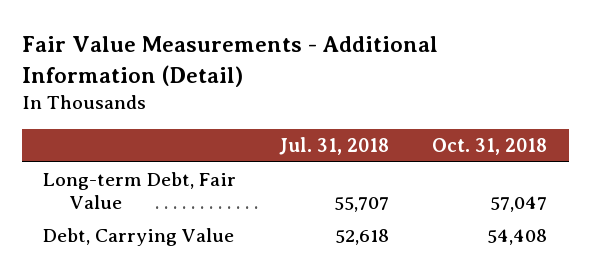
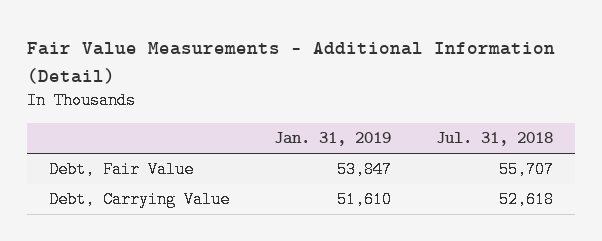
- | Jul. 31, 2018 | Oct. 31, 2018
+ | Jan. 31, 2019 | Jul. 31, 2018
- Long-term Debt, Fair Value | 55,707 | 57,047
+ Debt, Fair Value | 53,847 | 55,707

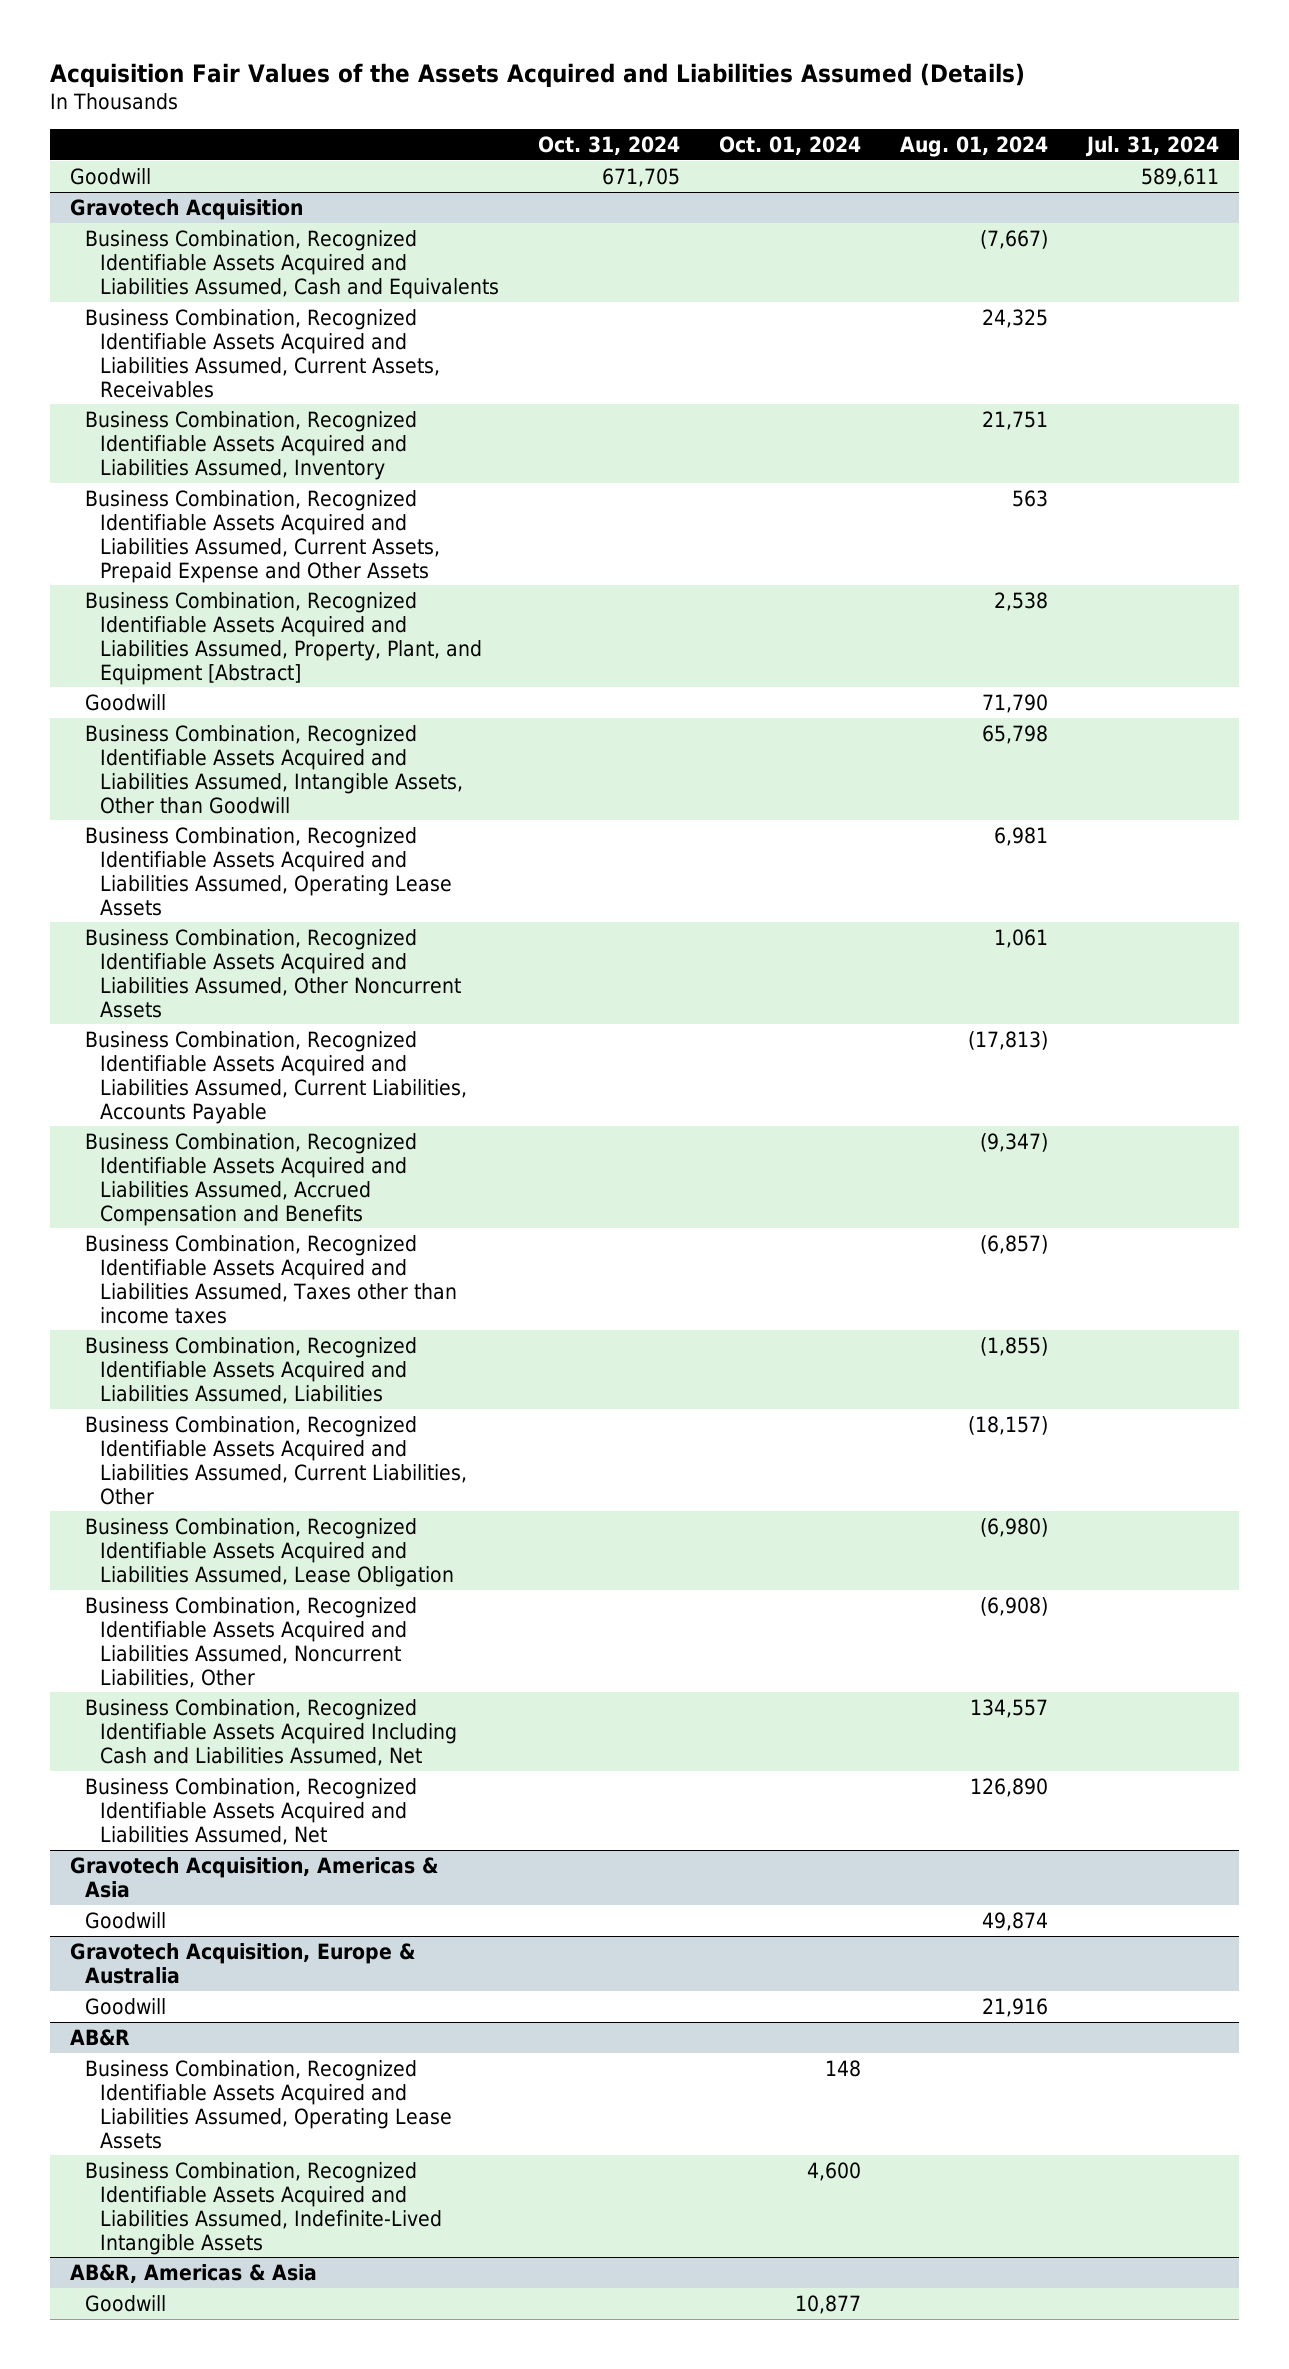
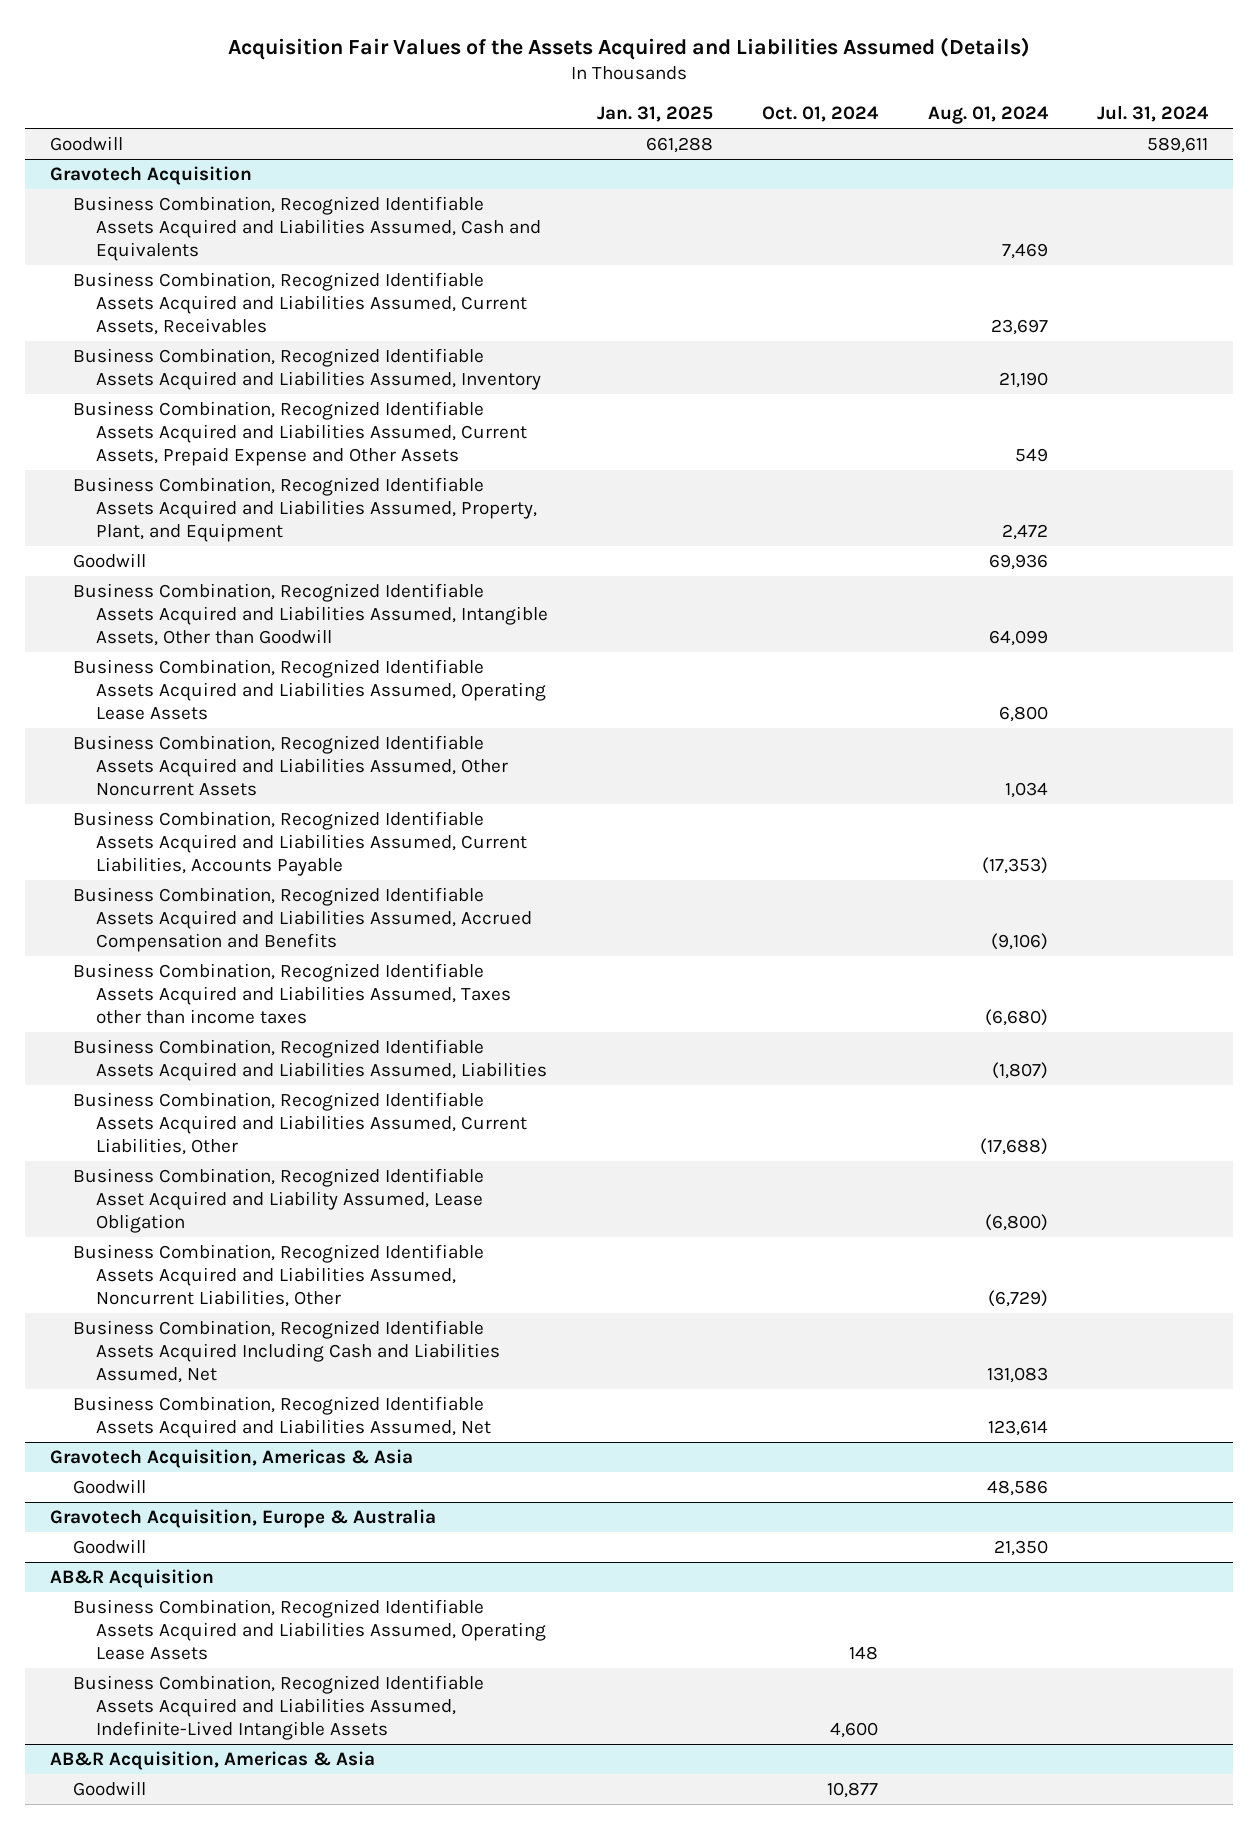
- | Oct. 31, 2024 | Oct. 01, 2024 | Aug. 01, 2024 | Jul. 31, 2024
+ | Jan. 31, 2025 | Oct. 01, 2024 | Aug. 01, 2024 | Jul. 31, 2024
@ Gravotech Acquisition
- Business Combination, Recognized Identifiable Assets Acquired and Liabilities Assumed, Cash and Equivalents | | | (7,667) |
- Business Combination, Recognized Identifiable Assets Acquired and Liabilities Assumed, Current Assets, Receivables | | | 24,325 |
- Business Combination, Recognized Identifiable Assets Acquired and Liabilities Assumed, Inventory | | | 21,751 |
- Business Combination, Recognized Identifiable Assets Acquired and Liabilities Assumed, Current Assets, Prepaid Expense and Other Assets | | | 563 |
- Business Combination, Recognized Identifiable Assets Acquired and Liabilities Assumed, Property, Plant, and Equipment [Abstract] | | | 2,538 |
- Goodwill | | | 71,790 |
- Business Combination, Recognized Identifiable Assets Acquired and Liabilities Assumed, Intangible Assets, Other than Goodwill | | | 65,798 |
- Business Combination, Recognized Identifiable Assets Acquired and Liabilities Assumed, Operating Lease Assets | | | 6,981 |
- Business Combination, Recognized Identifiable Assets Acquired and Liabilities Assumed, Other Noncurrent Assets | | | 1,061 |
- Business Combination, Recognized Identifiable Assets Acquired and Liabilities Assumed, Current Liabilities, Accounts Payable | | | (17,813) |
- Business Combination, Recognized Identifiable Assets Acquired and Liabilities Assumed, Accrued Compensation and Benefits | | | (9,347) |
- Business Combination, Recognized Identifiable Assets Acquired and Liabilities Assumed, Taxes other than income taxes | | | (6,857) |
- Business Combination, Recognized Identifiable Assets Acquired and Liabilities Assumed, Liabilities | | | (1,855) |
- Business Combination, Recognized Identifiable Assets Acquired and Liabilities Assumed, Current Liabilities, Other | | | (18,157) |
- Business Combination, Recognized Identifiable Assets Acquired and Liabilities Assumed, Lease Obligation | | | (6,980) |
- Business Combination, Recognized Identifiable Assets Acquired and Liabilities Assumed, Noncurrent Liabilities, Other | | | (6,908) |
- Business Combination, Recognized Identifiable Assets Acquired Including Cash and Liabilities Assumed, Net | | | 134,557 |
- Business Combination, Recognized Identifiable Assets Acquired and Liabilities Assumed, Net | | | 126,890 |
+ Business Combination, Recognized Identifiable Assets Acquired and Liabilities Assumed, Cash and Equivalents | | | 7,469 |
+ Business Combination, Recognized Identifiable Assets Acquired and Liabilities Assumed, Current Assets, Receivables | | | 23,697 |
+ Business Combination, Recognized Identifiable Assets Acquired and Liabilities Assumed, Inventory | | | 21,190 |
+ Business Combination, Recognized Identifiable Assets Acquired and Liabilities Assumed, Current Assets, Prepaid Expense and Other Assets | | | 549 |
+ Business Combination, Recognized Identifiable Assets Acquired and Liabilities Assumed, Property, Plant, and Equipment | | | 2,472 |
+ Goodwill | | | 69,936 |
+ Business Combination, Recognized Identifiable Assets Acquired and Liabilities Assumed, Intangible Assets, Other than Goodwill | | | 64,099 |
+ Business Combination, Recognized Identifiable Assets Acquired and Liabilities Assumed, Operating Lease Assets | | | 6,800 |
+ Business Combination, Recognized Identifiable Assets Acquired and Liabilities Assumed, Other Noncurrent Assets | | | 1,034 |
+ Business Combination, Recognized Identifiable Assets Acquired and Liabilities Assumed, Current Liabilities, Accounts Payable | | | (17,353) |
+ Business Combination, Recognized Identifiable Assets Acquired and Liabilities Assumed, Accrued Compensation and Benefits | | | (9,106) |
+ Business Combination, Recognized Identifiable Assets Acquired and Liabilities Assumed, Taxes other than income taxes | | | (6,680) |
+ Business Combination, Recognized Identifiable Assets Acquired and Liabilities Assumed, Liabilities | | | (1,807) |
+ Business Combination, Recognized Identifiable Assets Acquired and Liabilities Assumed, Current Liabilities, Other | | | (17,688) |
+ Business Combination, Recognized Identifiable Asset Acquired and Liability Assumed, Lease Obligation | | | (6,800) |
+ Business Combination, Recognized Identifiable Assets Acquired and Liabilities Assumed, Noncurrent Liabilities, Other | | | (6,729) |
+ Business Combination, Recognized Identifiable Assets Acquired Including Cash and Liabilities Assumed, Net | | | 131,083 |
+ Business Combination, Recognized Identifiable Assets Acquired and Liabilities Assumed, Net | | | 123,614 |
@ Gravotech Acquisition, Americas & Asia
- Goodwill | | | 49,874 |
+ Goodwill | | | 48,586 |
@ Gravotech Acquisition, Europe & Australia
- Goodwill | | | 21,916 |
- AB&R
@ Gravotech Acquisition, Europe & Australia
+ Goodwill | | | 21,350 |
+ AB&R Acquisition
- AB&R, Americas & Asia
+ AB&R Acquisition, Americas & Asia

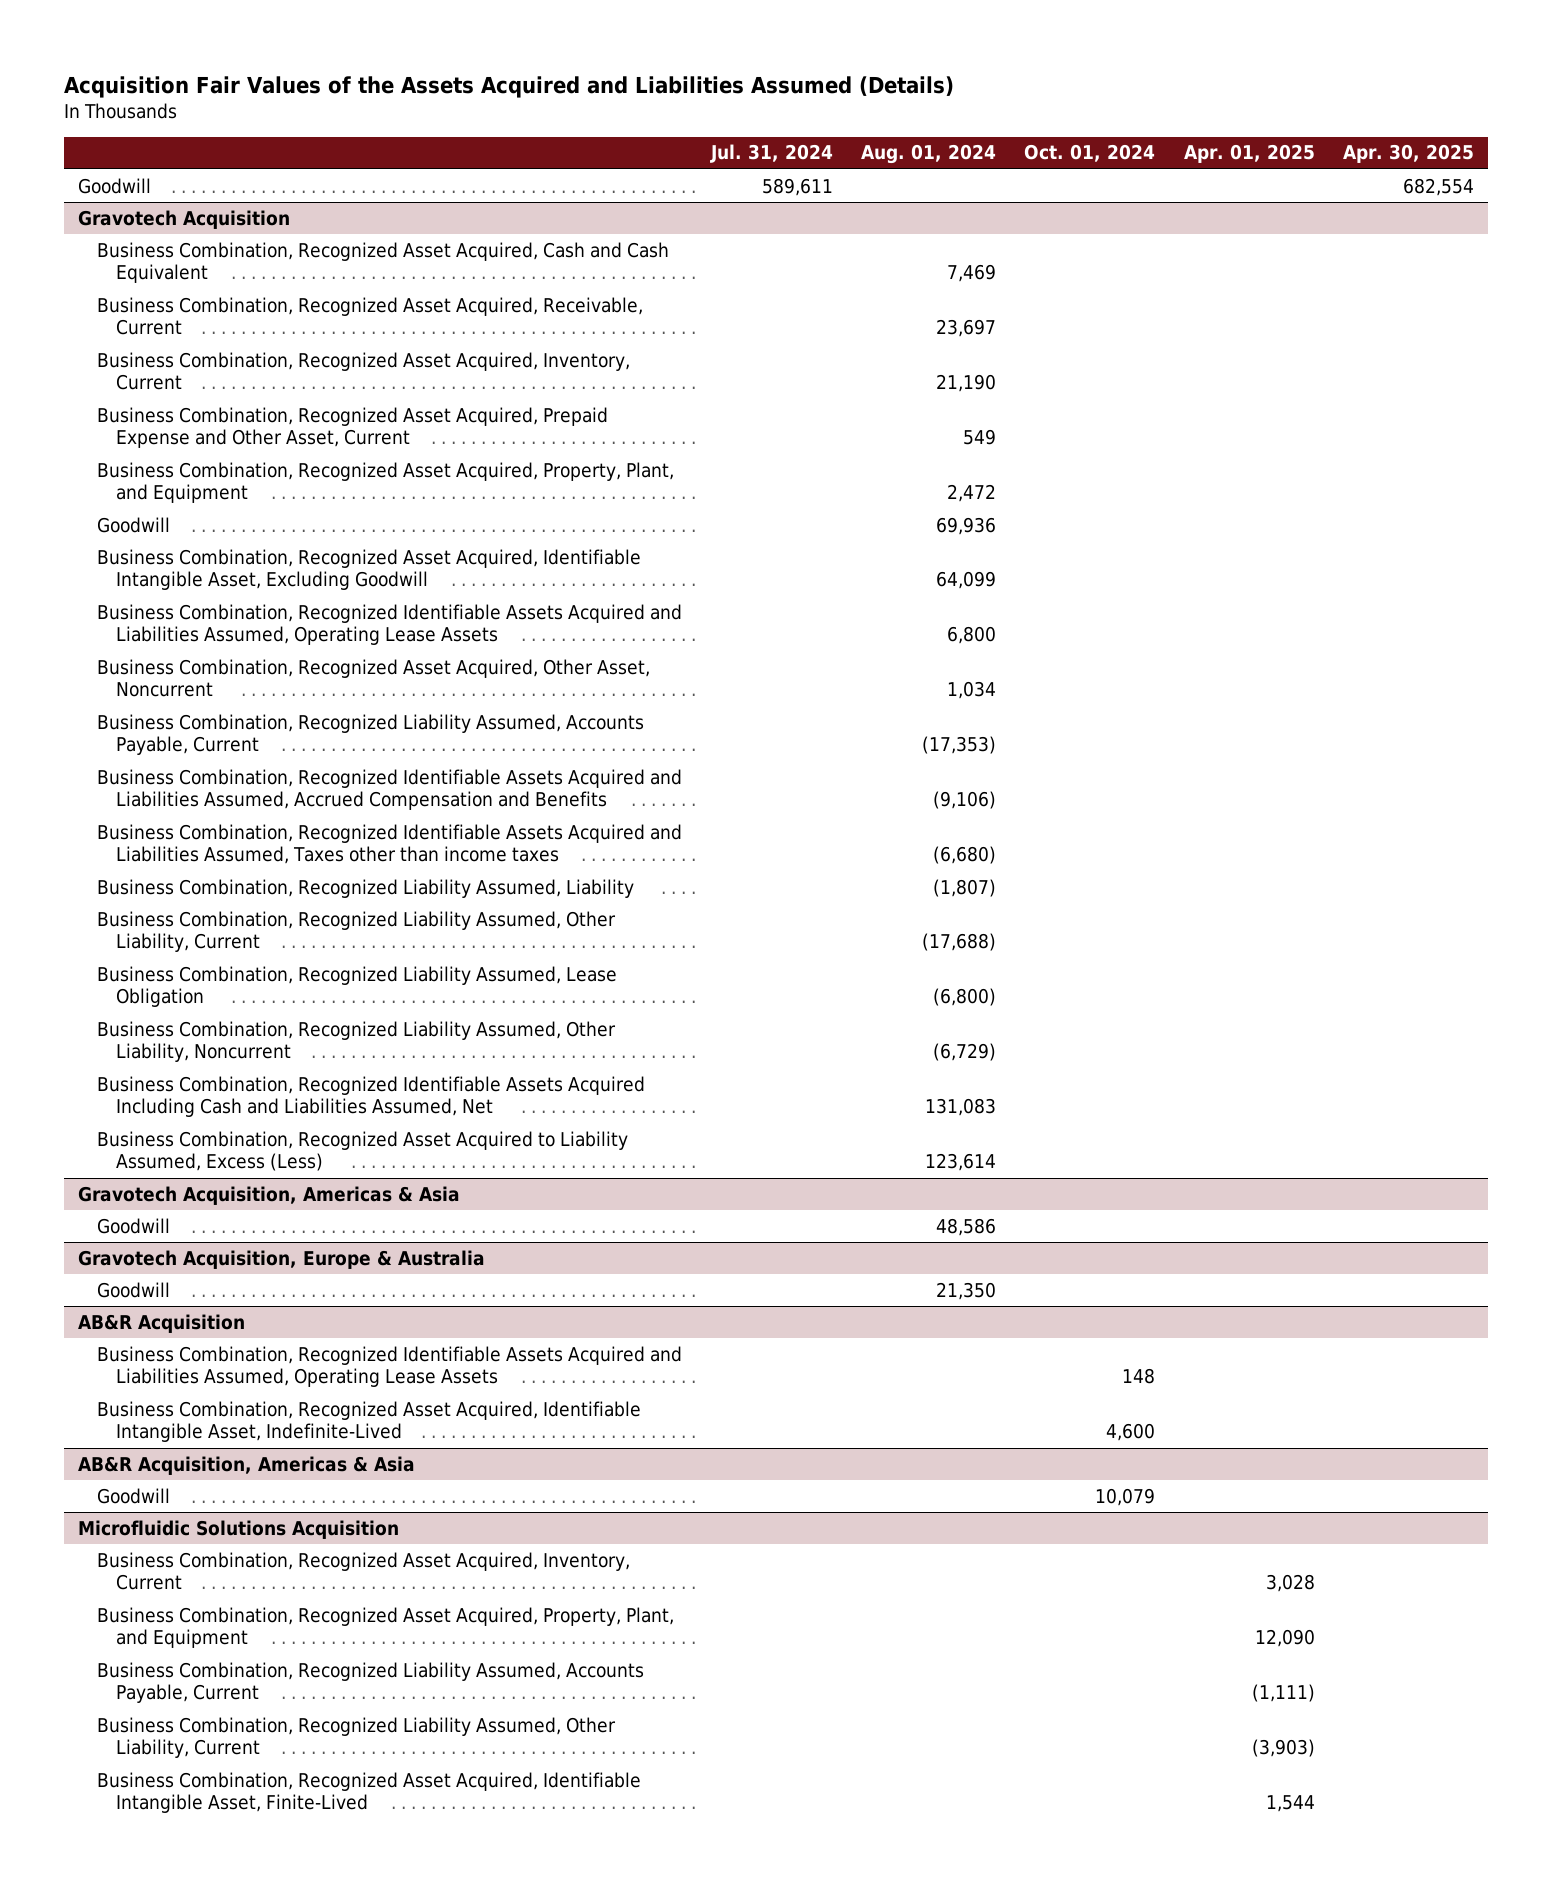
- | Jan. 31, 2025 | Oct. 01, 2024 | Aug. 01, 2024 | Jul. 31, 2024
+ | Jul. 31, 2024 | Aug. 01, 2024 | Oct. 01, 2024 | Apr. 01, 2025 | Apr. 30, 2025
@ Gravotech Acquisition
- Business Combination, Recognized Identifiable Assets Acquired and Liabilities Assumed, Cash and Equivalents | | | 7,469 |
- Business Combination, Recognized Identifiable Assets Acquired and Liabilities Assumed, Current Assets, Receivables | | | 23,697 |
- Business Combination, Recognized Identifiable Assets Acquired and Liabilities Assumed, Inventory | | | 21,190 |
- Business Combination, Recognized Identifiable Assets Acquired and Liabilities Assumed, Current Assets, Prepaid Expense and Other Assets | | | 549 |
- Business Combination, Recognized Identifiable Assets Acquired and Liabilities Assumed, Property, Plant, and Equipment | | | 2,472 |
+ Business Combination, Recognized Asset Acquired, Cash and Cash Equivalent | | 7,469 | | |
+ Business Combination, Recognized Asset Acquired, Receivable, Current | | 23,697 | | |
+ Business Combination, Recognized Asset Acquired, Inventory, Current | | 21,190 | | |
+ Business Combination, Recognized Asset Acquired, Prepaid Expense and Other Asset, Current | | 549 | | |
+ Business Combination, Recognized Asset Acquired, Property, Plant, and Equipment | | 2,472 | | |
- Business Combination, Recognized Identifiable Assets Acquired and Liabilities Assumed, Intangible Assets, Other than Goodwill | | | 64,099 |
+ Business Combination, Recognized Asset Acquired, Identifiable Intangible Asset, Excluding Goodwill | | 64,099 | | |
- Business Combination, Recognized Identifiable Assets Acquired and Liabilities Assumed, Other Noncurrent Assets | | | 1,034 |
- Business Combination, Recognized Identifiable Assets Acquired and Liabilities Assumed, Current Liabilities, Accounts Payable | | | (17,353) |
+ Business Combination, Recognized Asset Acquired, Other Asset, Noncurrent | | 1,034 | | |
+ Business Combination, Recognized Liability Assumed, Accounts Payable, Current | | (17,353) | | |
- Business Combination, Recognized Identifiable Assets Acquired and Liabilities Assumed, Liabilities | | | (1,807) |
- Business Combination, Recognized Identifiable Assets Acquired and Liabilities Assumed, Current Liabilities, Other | | | (17,688) |
- Business Combination, Recognized Identifiable Asset Acquired and Liability Assumed, Lease Obligation | | | (6,800) |
- Business Combination, Recognized Identifiable Assets Acquired and Liabilities Assumed, Noncurrent Liabilities, Other | | | (6,729) |
+ Business Combination, Recognized Liability Assumed, Liability | | (1,807) | | |
+ Business Combination, Recognized Liability Assumed, Other Liability, Current | | (17,688) | | |
+ Business Combination, Recognized Liability Assumed, Lease Obligation | | (6,800) | | |
+ Business Combination, Recognized Liability Assumed, Other Liability, Noncurrent | | (6,729) | | |
- Business Combination, Recognized Identifiable Assets Acquired and Liabilities Assumed, Net | | | 123,614 |
+ Business Combination, Recognized Asset Acquired to Liability Assumed, Excess (Less) | | 123,614 | | |
@ AB&R Acquisition
- Business Combination, Recognized Identifiable Assets Acquired and Liabilities Assumed, Indefinite-Lived Intangible Assets | | 4,600 | |
+ Business Combination, Recognized Asset Acquired, Identifiable Intangible Asset, Indefinite-Lived | | | 4,600 | |
@ AB&R Acquisition, Americas & Asia
- Goodwill | | 10,877 | |
+ Goodwill | | | 10,079 | |
+ Microfluidic Solutions Acquisition
+ Business Combination, Recognized Asset Acquired, Inventory, Current | | | | 3,028 |
+ Business Combination, Recognized Asset Acquired, Property, Plant, and Equipment | | | | 12,090 |
+ Business Combination, Recognized Liability Assumed, Accounts Payable, Current | | | | (1,111) |
+ Business Combination, Recognized Liability Assumed, Other Liability, Current | | | | (3,903) |
+ Business Combination, Recognized Asset Acquired, Identifiable Intangible Asset, Finite-Lived | | | | 1,544 |

